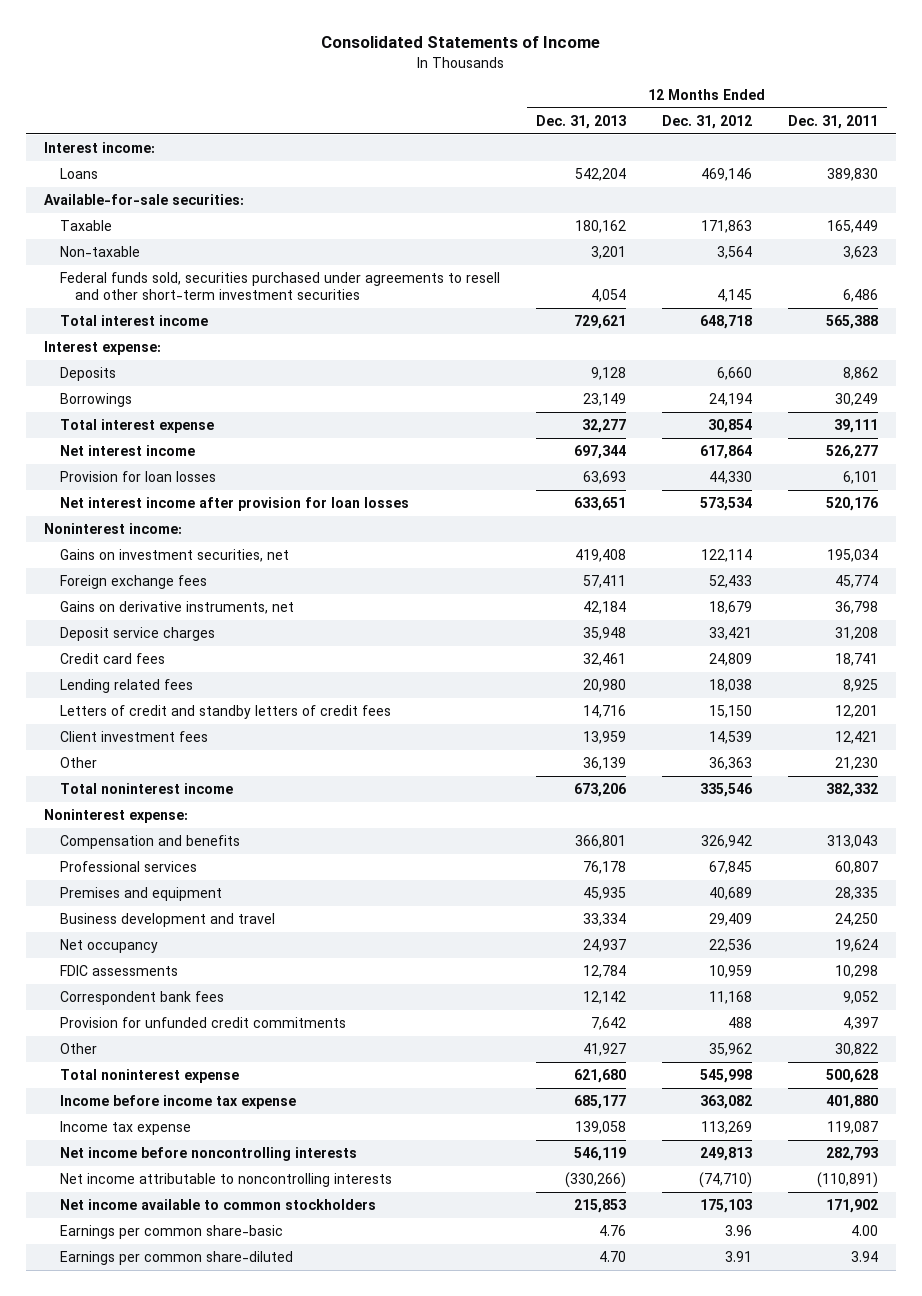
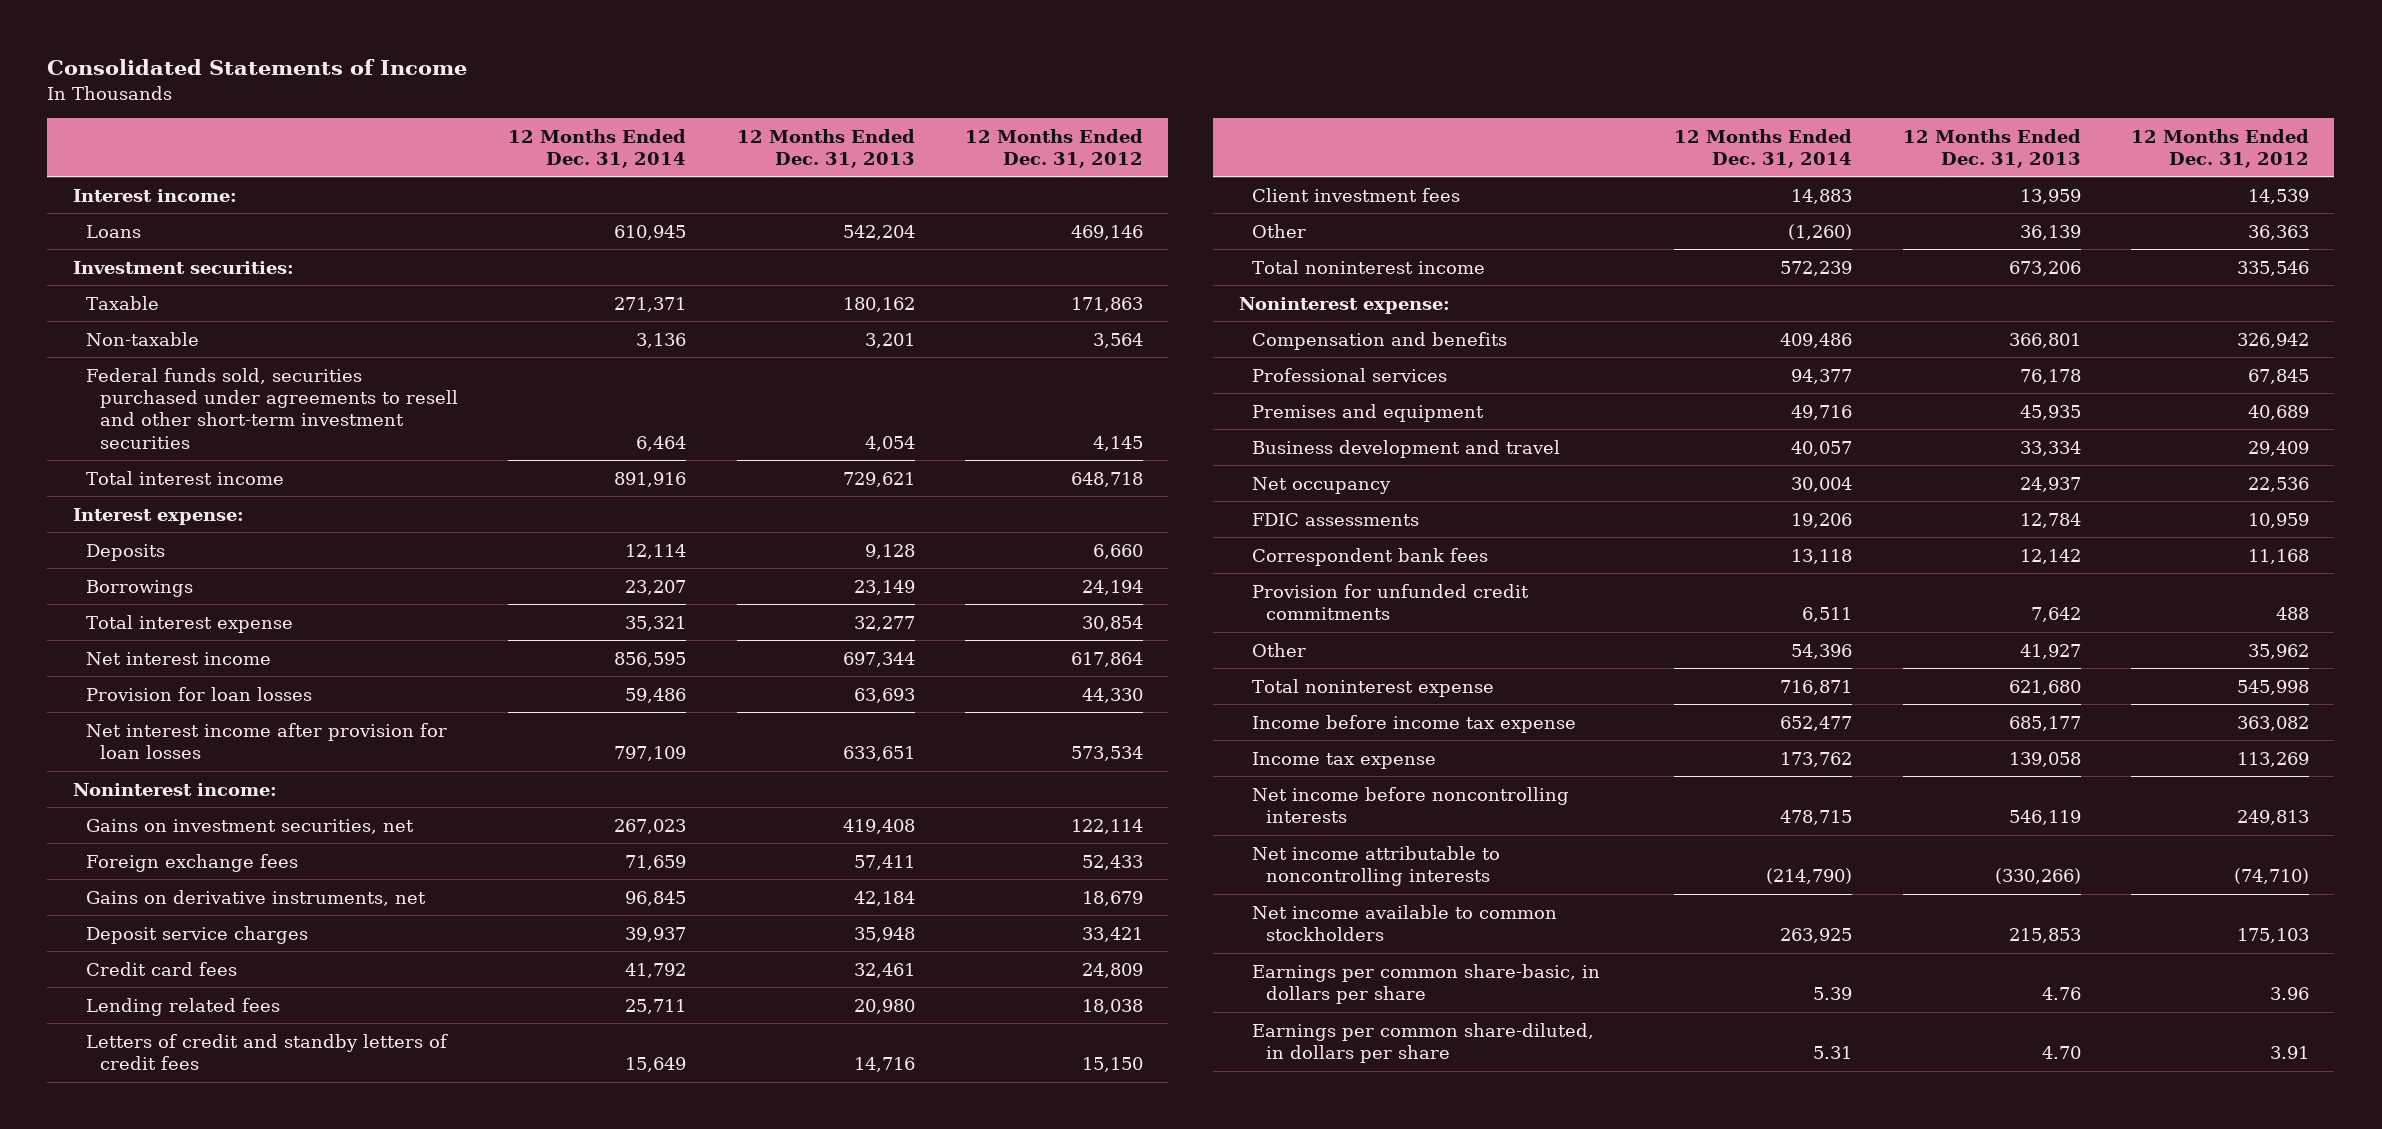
- | 12 Months Ended Dec. 31, 2013 | 12 Months Ended Dec. 31, 2012 | 12 Months Ended Dec. 31, 2011
+ | 12 Months Ended Dec. 31, 2014 | 12 Months Ended Dec. 31, 2013 | 12 Months Ended Dec. 31, 2012
- Available-for-sale securities:
+ Investment securities:
- Earnings per common share-basic | 4.76 | 3.96 | 4.00
- Earnings per common share-diluted | 4.70 | 3.91 | 3.94
+ Earnings per common share-basic, in dollars per share | 5.39 | 4.76 | 3.96
+ Earnings per common share-diluted, in dollars per share | 5.31 | 4.70 | 3.91

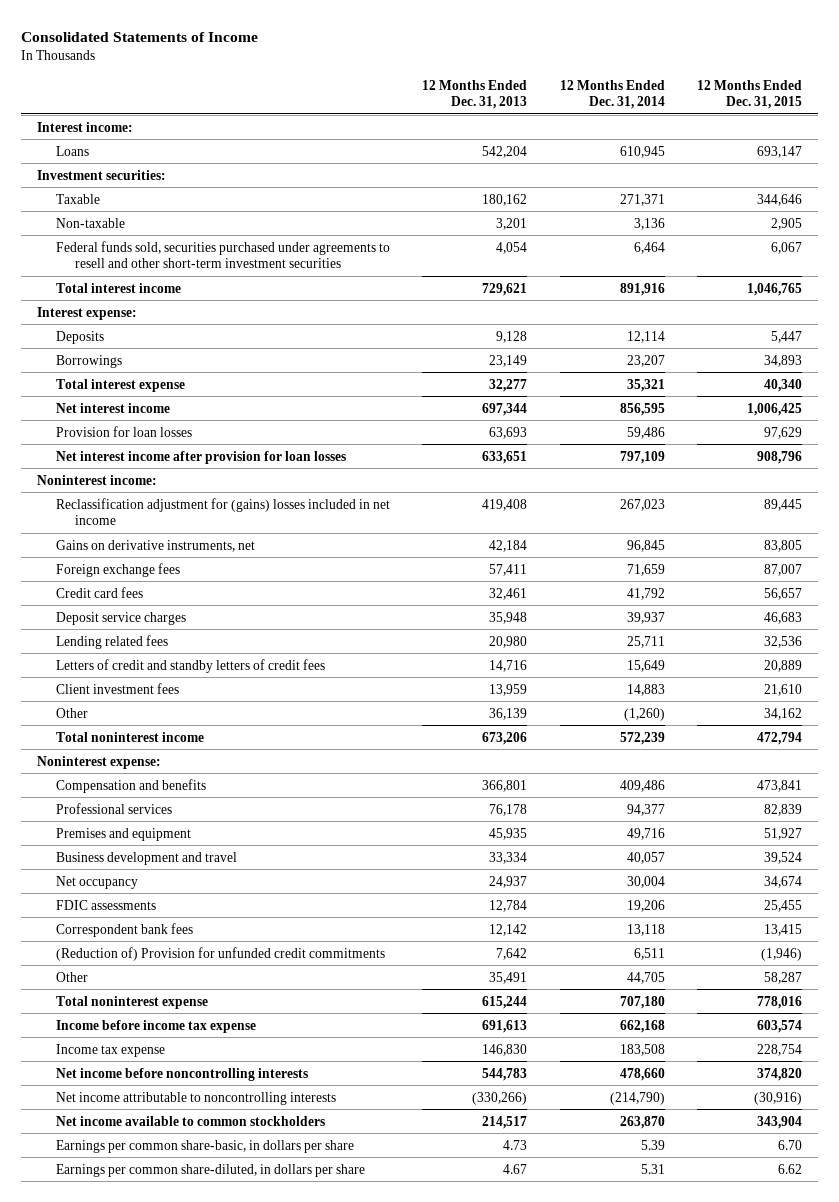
- | 12 Months Ended Dec. 31, 2014 | 12 Months Ended Dec. 31, 2013 | 12 Months Ended Dec. 31, 2012
+ | 12 Months Ended Dec. 31, 2013 | 12 Months Ended Dec. 31, 2014 | 12 Months Ended Dec. 31, 2015
- Gains on investment securities, net | 267,023 | 419,408 | 122,114
+ Reclassification adjustment for (gains) losses included in net income | 419,408 | 267,023 | 89,445
moved down: Foreign exchange fees | 57,411 | 71,659 | 87,007
moved down: Deposit service charges | 35,948 | 39,937 | 46,683
- Provision for unfunded credit commitments | 6,511 | 7,642 | 488
- Other | 54,396 | 41,927 | 35,962
- Total noninterest expense | 716,871 | 621,680 | 545,998
- Income before income tax expense | 652,477 | 685,177 | 363,082
- Income tax expense | 173,762 | 139,058 | 113,269
- Net income before noncontrolling interests | 478,715 | 546,119 | 249,813
+ (Reduction of) Provision for unfunded credit commitments | 7,642 | 6,511 | (1,946)
+ Other | 35,491 | 44,705 | 58,287
+ Total noninterest expense | 615,244 | 707,180 | 778,016
+ Income before income tax expense | 691,613 | 662,168 | 603,574
+ Income tax expense | 146,830 | 183,508 | 228,754
+ Net income before noncontrolling interests | 544,783 | 478,660 | 374,820
- Net income available to common stockholders | 263,925 | 215,853 | 175,103
- Earnings per common share-basic, in dollars per share | 5.39 | 4.76 | 3.96
- Earnings per common share-diluted, in dollars per share | 5.31 | 4.70 | 3.91
+ Net income available to common stockholders | 214,517 | 263,870 | 343,904
+ Earnings per common share-basic, in dollars per share | 4.73 | 5.39 | 6.70
+ Earnings per common share-diluted, in dollars per share | 4.67 | 5.31 | 6.62

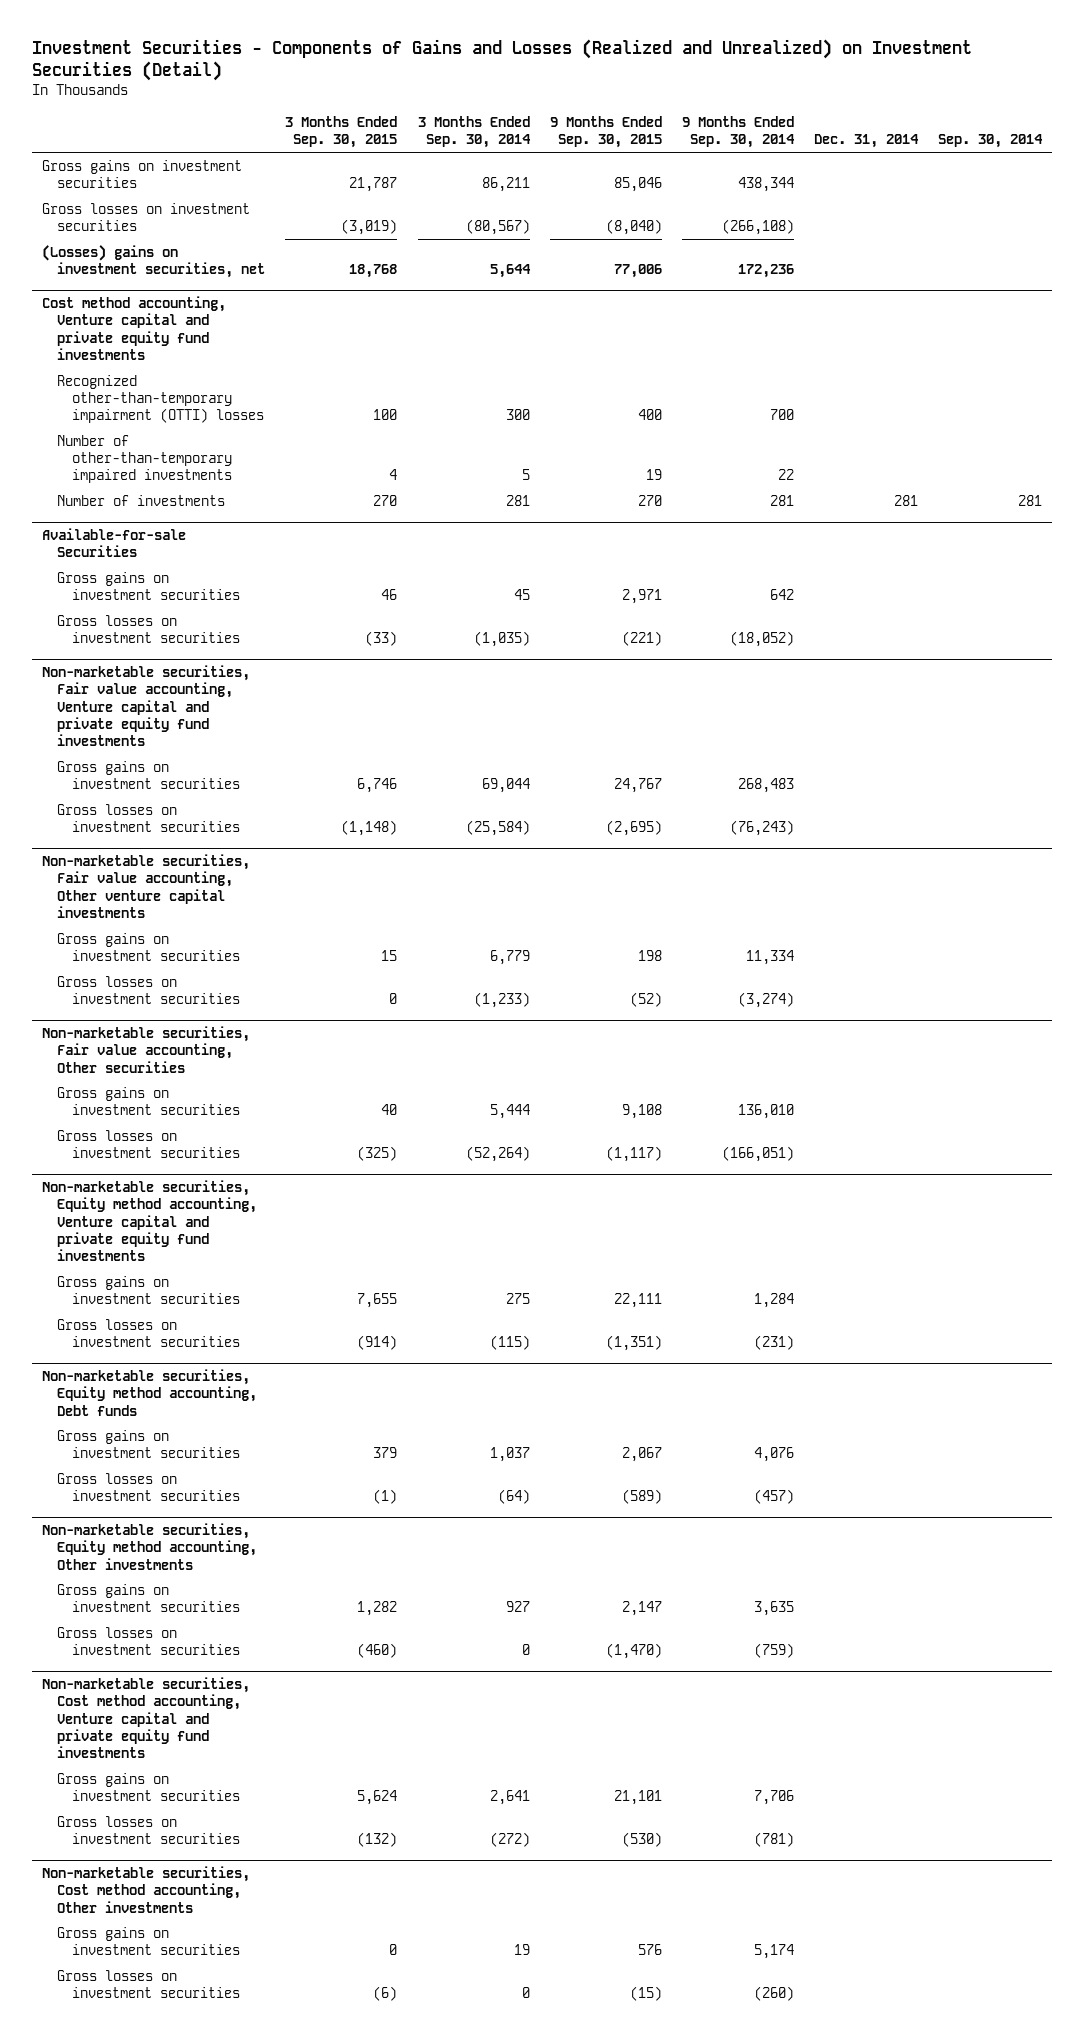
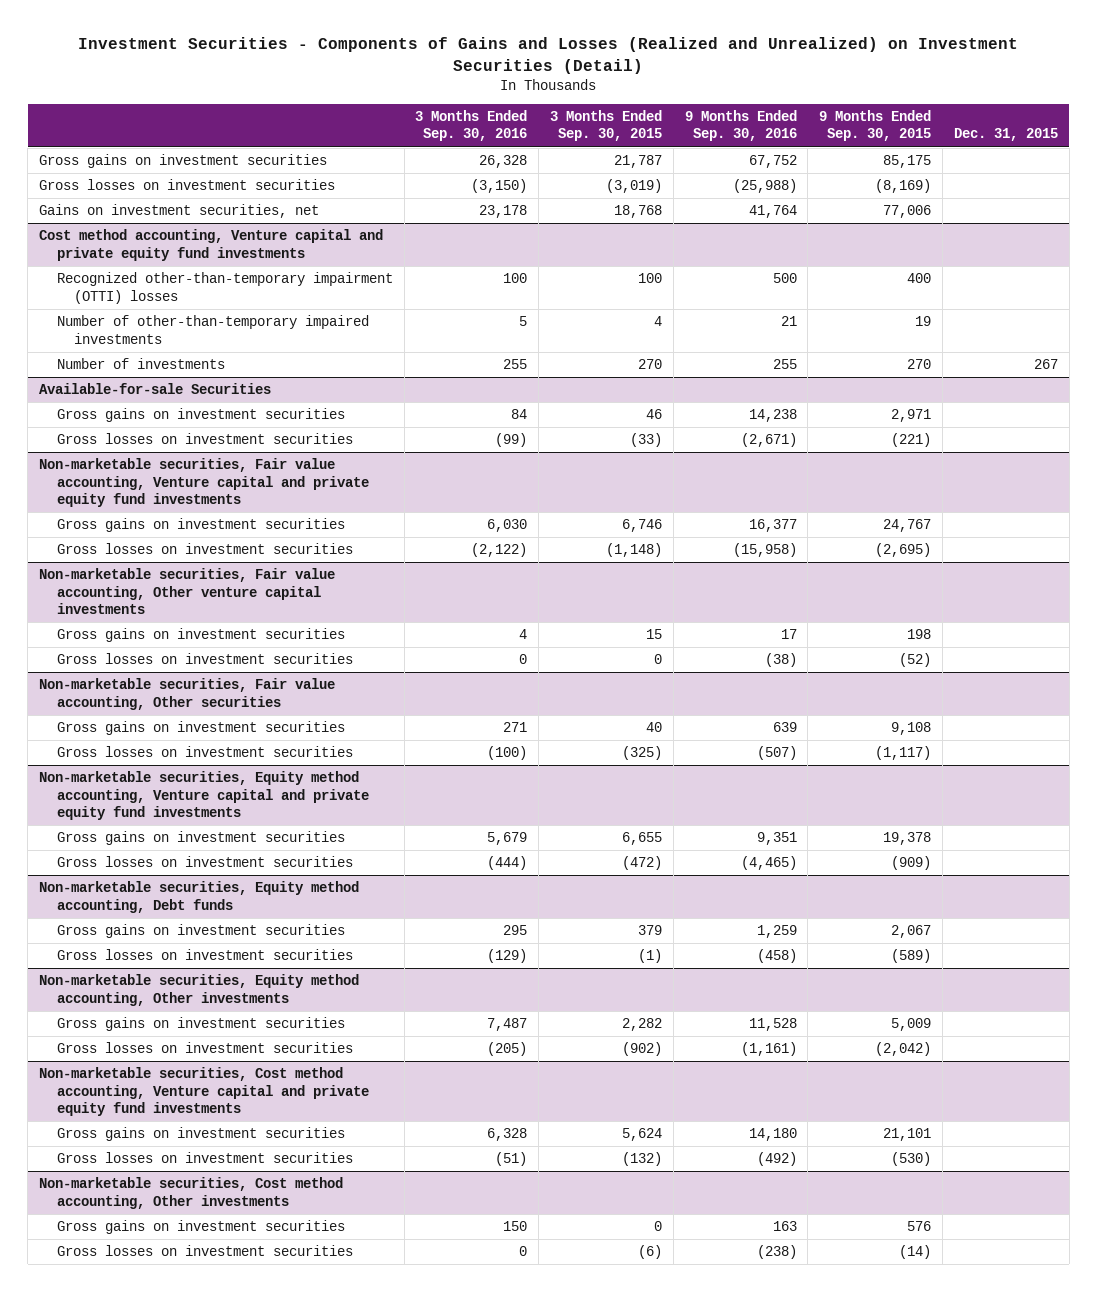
- | 3 Months Ended Sep. 30, 2015 | 3 Months Ended Sep. 30, 2014 | 9 Months Ended Sep. 30, 2015 | 9 Months Ended Sep. 30, 2014 | Dec. 31, 2014 | Sep. 30, 2014
+ | 3 Months Ended Sep. 30, 2016 | 3 Months Ended Sep. 30, 2015 | 9 Months Ended Sep. 30, 2016 | 9 Months Ended Sep. 30, 2015 | Dec. 31, 2015
- Gross gains on investment securities | 21,787 | 86,211 | 85,046 | 438,344 | |
- Gross losses on investment securities | (3,019) | (80,567) | (8,040) | (266,108) | |
- (Losses) gains on investment securities, net | 18,768 | 5,644 | 77,006 | 172,236 | |
+ Gross gains on investment securities | 26,328 | 21,787 | 67,752 | 85,175 |
+ Gross losses on investment securities | (3,150) | (3,019) | (25,988) | (8,169) |
+ Gains on investment securities, net | 23,178 | 18,768 | 41,764 | 77,006 |
@ Non-marketable securities, Equity method accounting, Venture capital and private equity fund investments
- Gross gains on investment securities | 7,655 | 275 | 22,111 | 1,284 | |
- Gross losses on investment securities | (914) | (115) | (1,351) | (231) | |
+ Gross gains on investment securities | 5,679 | 6,655 | 9,351 | 19,378 |
+ Gross losses on investment securities | (444) | (472) | (4,465) | (909) |
@ Non-marketable securities, Equity method accounting, Other investments
- Gross gains on investment securities | 1,282 | 927 | 2,147 | 3,635 | |
- Gross losses on investment securities | (460) | 0 | (1,470) | (759) | |
+ Gross gains on investment securities | 7,487 | 2,282 | 11,528 | 5,009 |
+ Gross losses on investment securities | (205) | (902) | (1,161) | (2,042) |
@ Non-marketable securities, Cost method accounting, Other investments
- Gross losses on investment securities | (6) | 0 | (15) | (260) | |
+ Gross losses on investment securities | 0 | (6) | (238) | (14) |

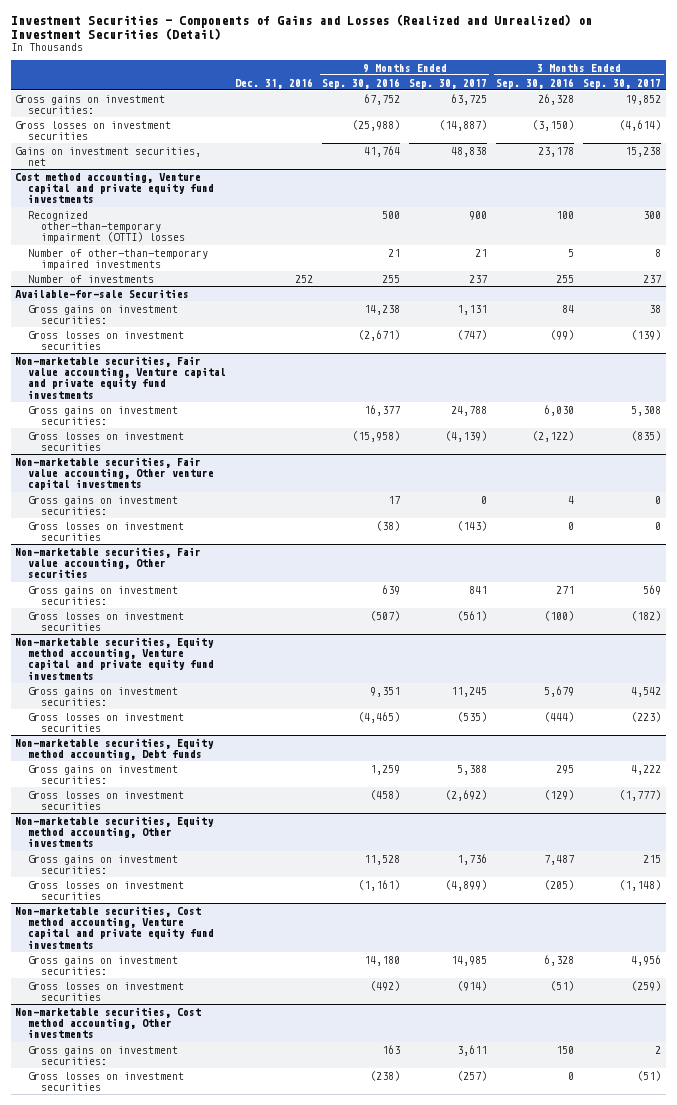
- | 3 Months Ended Sep. 30, 2016 | 3 Months Ended Sep. 30, 2015 | 9 Months Ended Sep. 30, 2016 | 9 Months Ended Sep. 30, 2015 | Dec. 31, 2015
+ | Dec. 31, 2016 | 9 Months Ended Sep. 30, 2016 | 9 Months Ended Sep. 30, 2017 | 3 Months Ended Sep. 30, 2016 | 3 Months Ended Sep. 30, 2017
- Gross gains on investment securities | 26,328 | 21,787 | 67,752 | 85,175 |
+ Gross gains on investment securities: | | 67,752 | 63,725 | 26,328 | 19,852
@ Available-for-sale Securities
- Gross gains on investment securities | 84 | 46 | 14,238 | 2,971 |
+ Gross gains on investment securities: | | 14,238 | 1,131 | 84 | 38
@ Non-marketable securities, Fair value accounting, Venture capital and private equity fund investments
- Gross gains on investment securities | 6,030 | 6,746 | 16,377 | 24,767 |
+ Gross gains on investment securities: | | 16,377 | 24,788 | 6,030 | 5,308
@ Non-marketable securities, Fair value accounting, Other venture capital investments
- Gross gains on investment securities | 4 | 15 | 17 | 198 |
+ Gross gains on investment securities: | | 17 | 0 | 4 | 0
@ Non-marketable securities, Fair value accounting, Other securities
- Gross gains on investment securities | 271 | 40 | 639 | 9,108 |
+ Gross gains on investment securities: | | 639 | 841 | 271 | 569
@ Non-marketable securities, Equity method accounting, Venture capital and private equity fund investments
- Gross gains on investment securities | 5,679 | 6,655 | 9,351 | 19,378 |
+ Gross gains on investment securities: | | 9,351 | 11,245 | 5,679 | 4,542
@ Non-marketable securities, Equity method accounting, Debt funds
- Gross gains on investment securities | 295 | 379 | 1,259 | 2,067 |
+ Gross gains on investment securities: | | 1,259 | 5,388 | 295 | 4,222
@ Non-marketable securities, Equity method accounting, Other investments
- Gross gains on investment securities | 7,487 | 2,282 | 11,528 | 5,009 |
+ Gross gains on investment securities: | | 11,528 | 1,736 | 7,487 | 215
@ Non-marketable securities, Cost method accounting, Venture capital and private equity fund investments
- Gross gains on investment securities | 6,328 | 5,624 | 14,180 | 21,101 |
+ Gross gains on investment securities: | | 14,180 | 14,985 | 6,328 | 4,956
@ Non-marketable securities, Cost method accounting, Other investments
- Gross gains on investment securities | 150 | 0 | 163 | 576 |
+ Gross gains on investment securities: | | 163 | 3,611 | 150 | 2

